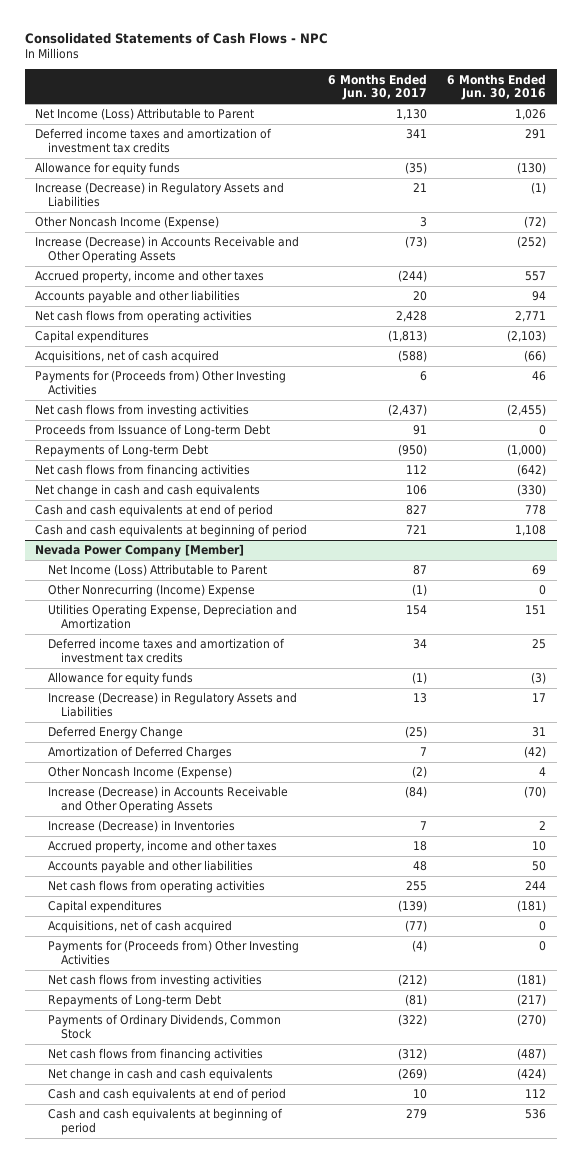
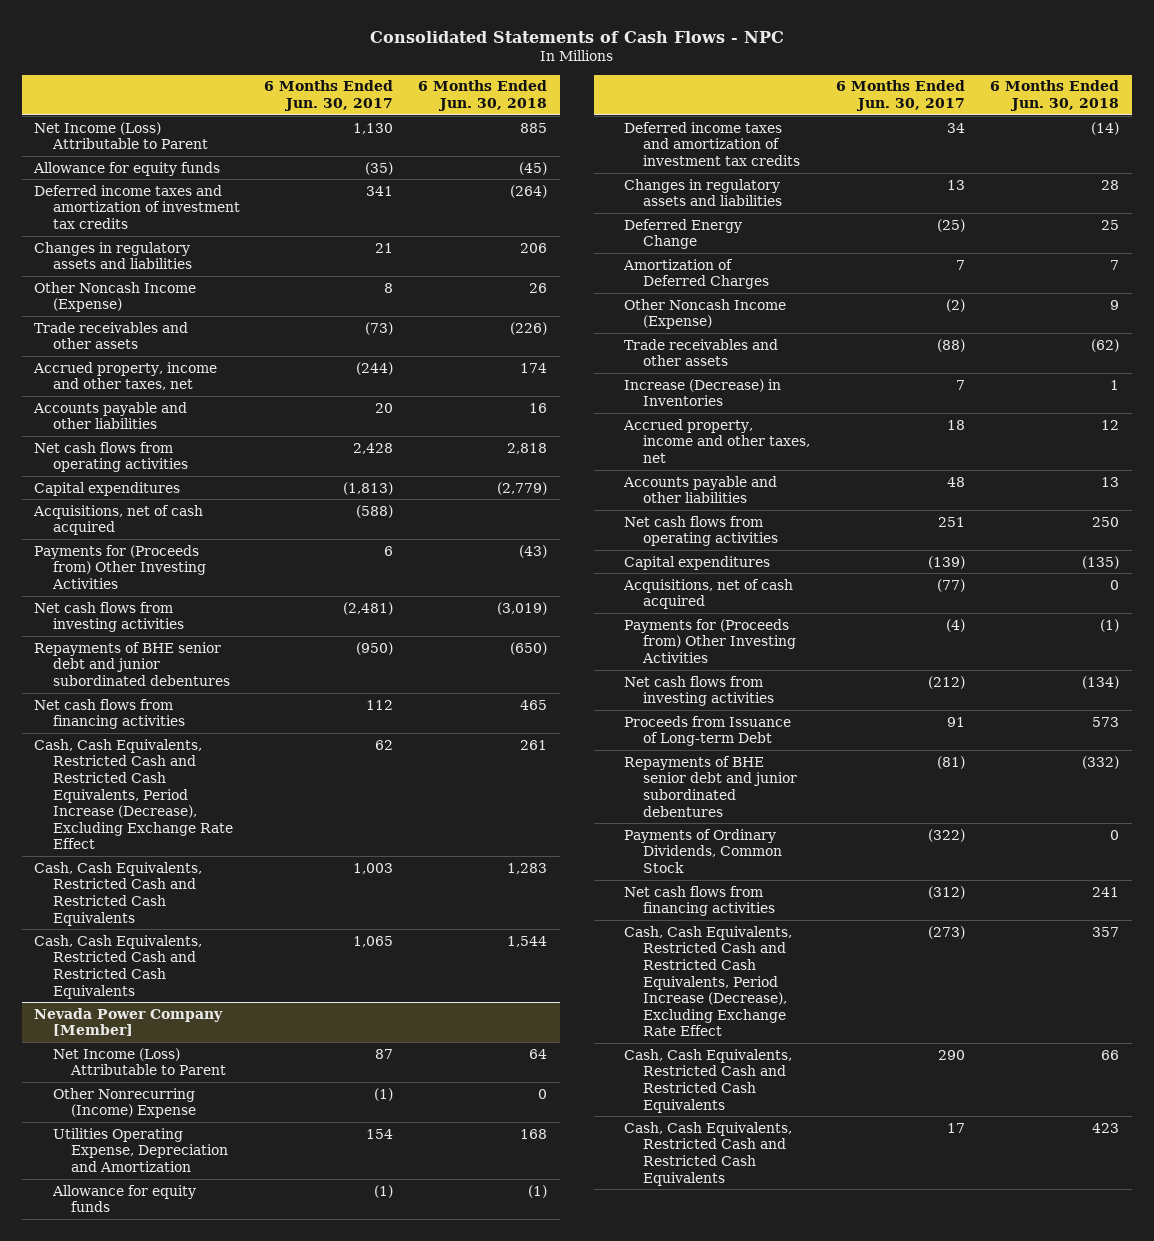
- | 6 Months Ended Jun. 30, 2017 | 6 Months Ended Jun. 30, 2016
+ | 6 Months Ended Jun. 30, 2017 | 6 Months Ended Jun. 30, 2018
- Increase (Decrease) in Regulatory Assets and Liabilities | 21 | (1)
- Other Noncash Income (Expense) | 3 | (72)
- Increase (Decrease) in Accounts Receivable and Other Operating Assets | (73) | (252)
- Accrued property, income and other taxes | (244) | 557
moved down: Deferred income taxes and amortization of investment tax credits | 341 | (264)
+ Changes in regulatory assets and liabilities | 21 | 206
+ Other Noncash Income (Expense) | 8 | 26
+ Trade receivables and other assets | (73) | (226)
+ Accrued property, income and other taxes, net | (244) | 174
- Net cash flows from investing activities | (2,437) | (2,455)
- Proceeds from Issuance of Long-term Debt | 91 | 0
- Repayments of Long-term Debt | (950) | (1,000)
+ Net cash flows from investing activities | (2,481) | (3,019)
+ Repayments of BHE senior debt and junior subordinated debentures | (950) | (650)
- Net change in cash and cash equivalents | 106 | (330)
- Cash and cash equivalents at end of period | 827 | 778
- Cash and cash equivalents at beginning of period | 721 | 1,108
+ Cash, Cash Equivalents, Restricted Cash and Restricted Cash Equivalents, Period Increase (Decrease), Excluding Exchange Rate Effect | 62 | 261
+ Cash, Cash Equivalents, Restricted Cash and Restricted Cash Equivalents | 1,003 | 1,283
+ Cash, Cash Equivalents, Restricted Cash and Restricted Cash Equivalents | 1,065 | 1,544
@ Nevada Power Company [Member]
- Increase (Decrease) in Regulatory Assets and Liabilities | 13 | 17
moved down: Deferred income taxes and amortization of investment tax credits | 34 | (14)
+ Changes in regulatory assets and liabilities | 13 | 28
- Increase (Decrease) in Accounts Receivable and Other Operating Assets | (84) | (70)
+ Trade receivables and other assets | (88) | (62)
- Accrued property, income and other taxes | 18 | 10
+ Accrued property, income and other taxes, net | 18 | 12
- Net cash flows from operating activities | 255 | 244
+ Net cash flows from operating activities | 251 | 250
- Repayments of Long-term Debt | (81) | (217)
+ Proceeds from Issuance of Long-term Debt | 91 | 573
+ Repayments of BHE senior debt and junior subordinated debentures | (81) | (332)
- Net change in cash and cash equivalents | (269) | (424)
- Cash and cash equivalents at end of period | 10 | 112
- Cash and cash equivalents at beginning of period | 279 | 536
+ Cash, Cash Equivalents, Restricted Cash and Restricted Cash Equivalents, Period Increase (Decrease), Excluding Exchange Rate Effect | (273) | 357
+ Cash, Cash Equivalents, Restricted Cash and Restricted Cash Equivalents | 290 | 66
+ Cash, Cash Equivalents, Restricted Cash and Restricted Cash Equivalents | 17 | 423

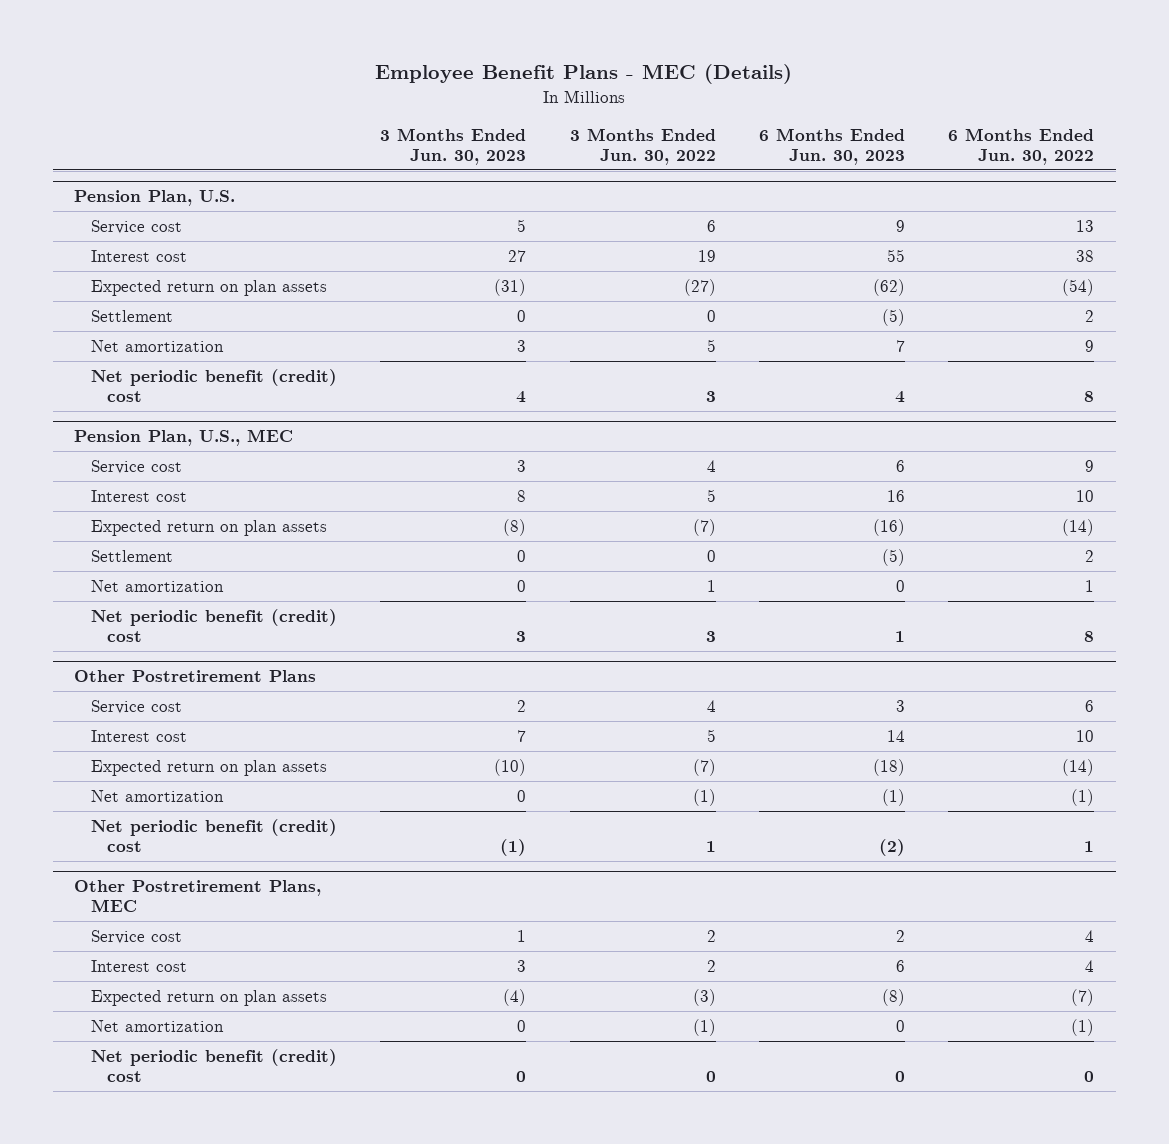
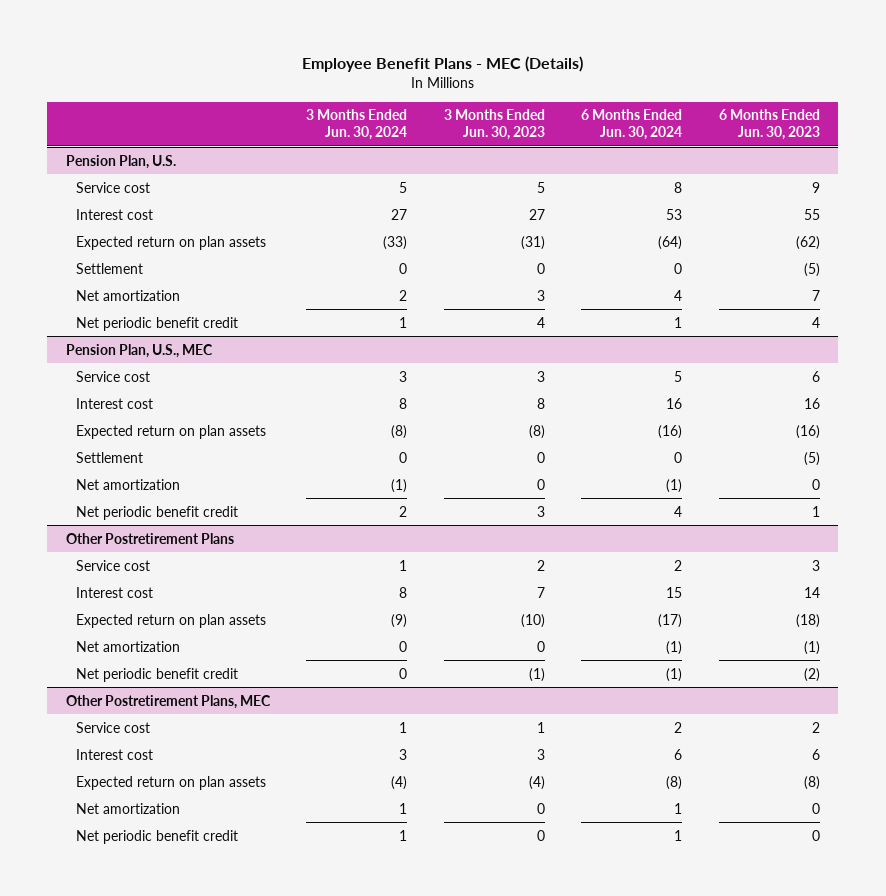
- | 3 Months Ended Jun. 30, 2023 | 3 Months Ended Jun. 30, 2022 | 6 Months Ended Jun. 30, 2023 | 6 Months Ended Jun. 30, 2022
+ | 3 Months Ended Jun. 30, 2024 | 3 Months Ended Jun. 30, 2023 | 6 Months Ended Jun. 30, 2024 | 6 Months Ended Jun. 30, 2023
@ Pension Plan, U.S.
- Net periodic benefit (credit) cost | 4 | 3 | 4 | 8
+ Net periodic benefit credit | 1 | 4 | 1 | 4
@ Pension Plan, U.S., MEC
- Net periodic benefit (credit) cost | 3 | 3 | 1 | 8
+ Net periodic benefit credit | 2 | 3 | 4 | 1
@ Other Postretirement Plans
- Net periodic benefit (credit) cost | (1) | 1 | (2) | 1
+ Net periodic benefit credit | 0 | (1) | (1) | (2)
@ Other Postretirement Plans, MEC
- Net periodic benefit (credit) cost | 0 | 0 | 0 | 0
+ Net periodic benefit credit | 1 | 0 | 1 | 0

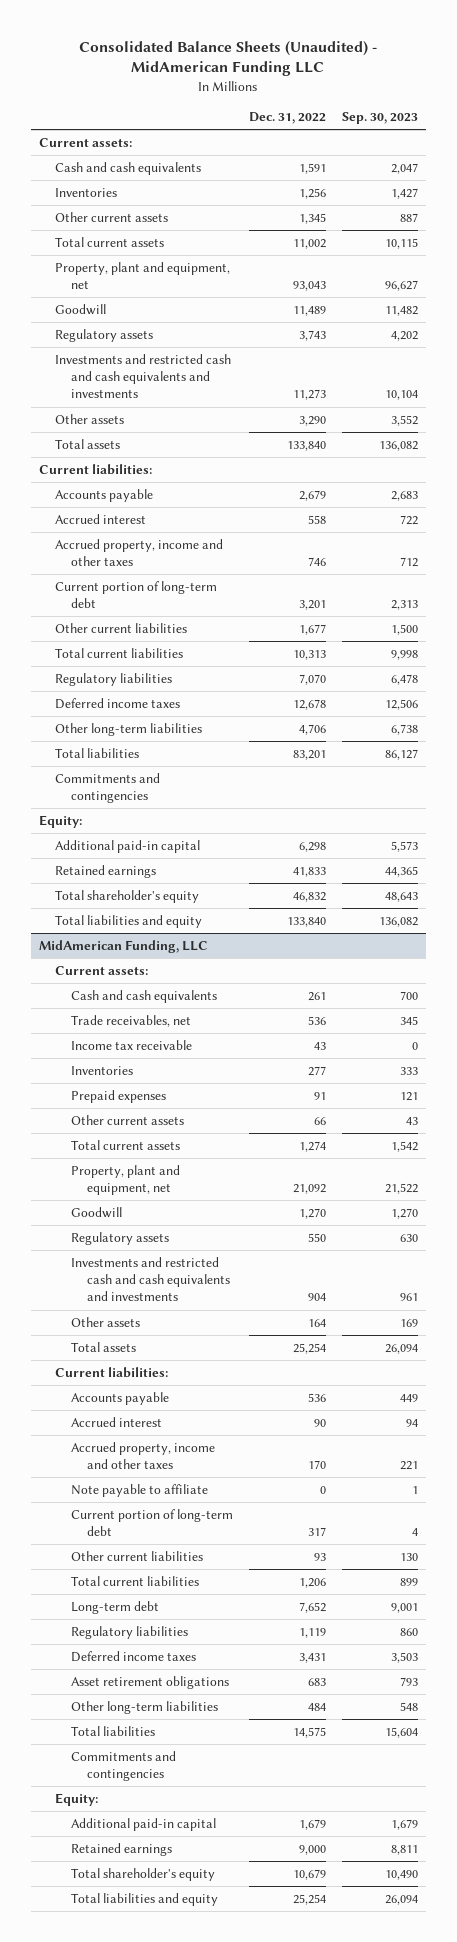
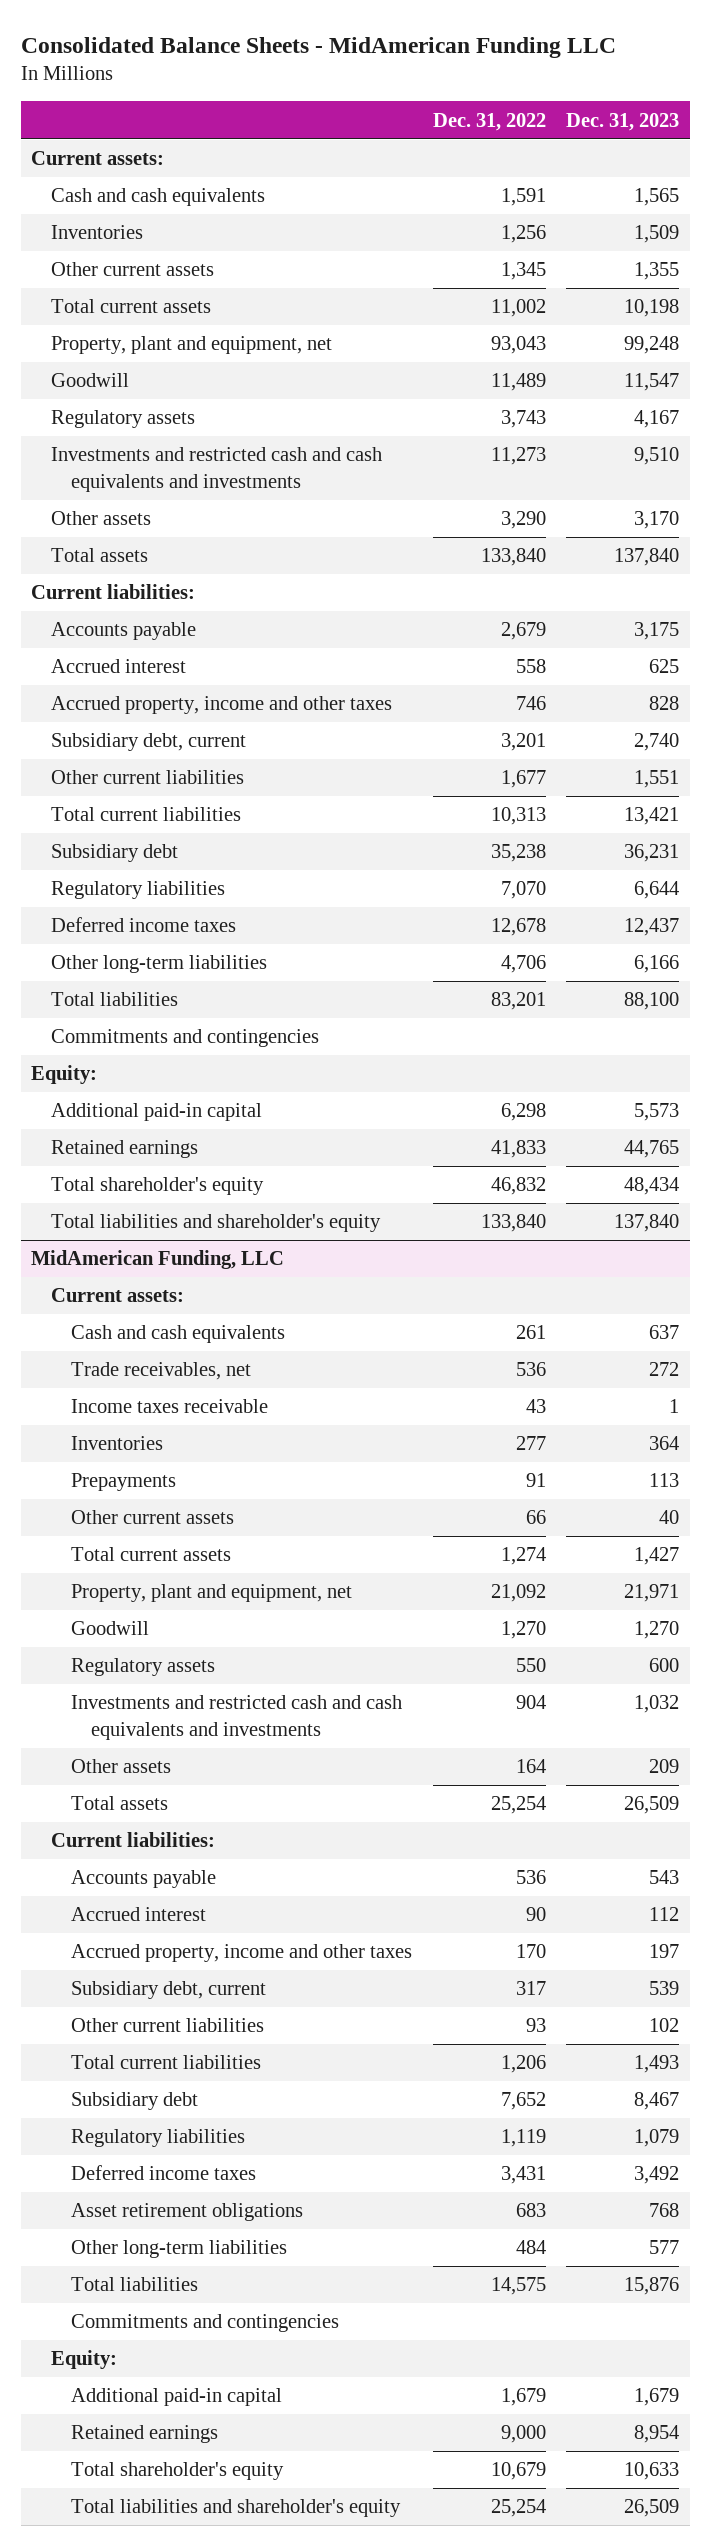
- Consolidated Balance Sheets (Unaudited) - MidAmerican Funding LLC
+ Consolidated Balance Sheets - MidAmerican Funding LLC
- | Dec. 31, 2022 | Sep. 30, 2023
+ | Dec. 31, 2022 | Dec. 31, 2023
- Current portion of long-term debt | 3,201 | 2,313
+ Subsidiary debt, current | 3,201 | 2,740
+ Subsidiary debt | 35,238 | 36,231
- Total liabilities and equity | 133,840 | 136,082
+ Total liabilities and shareholder's equity | 133,840 | 137,840
@ MidAmerican Funding, LLC
- Income tax receivable | 43 | 0
+ Income taxes receivable | 43 | 1
- Prepaid expenses | 91 | 121
+ Prepayments | 91 | 113
- Note payable to affiliate | 0 | 1
- Current portion of long-term debt | 317 | 4
+ Subsidiary debt, current | 317 | 539
- Long-term debt | 7,652 | 9,001
+ Subsidiary debt | 7,652 | 8,467
- Total liabilities and equity | 25,254 | 26,094
+ Total liabilities and shareholder's equity | 25,254 | 26,509

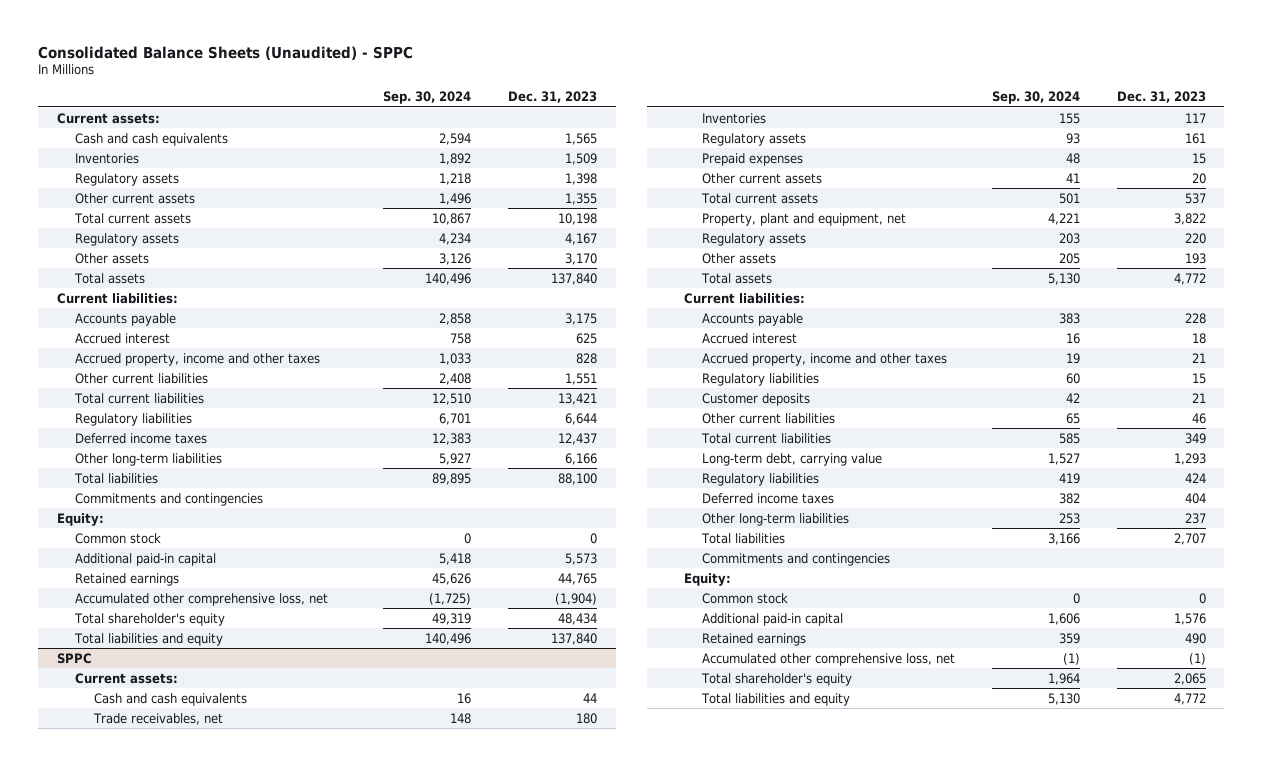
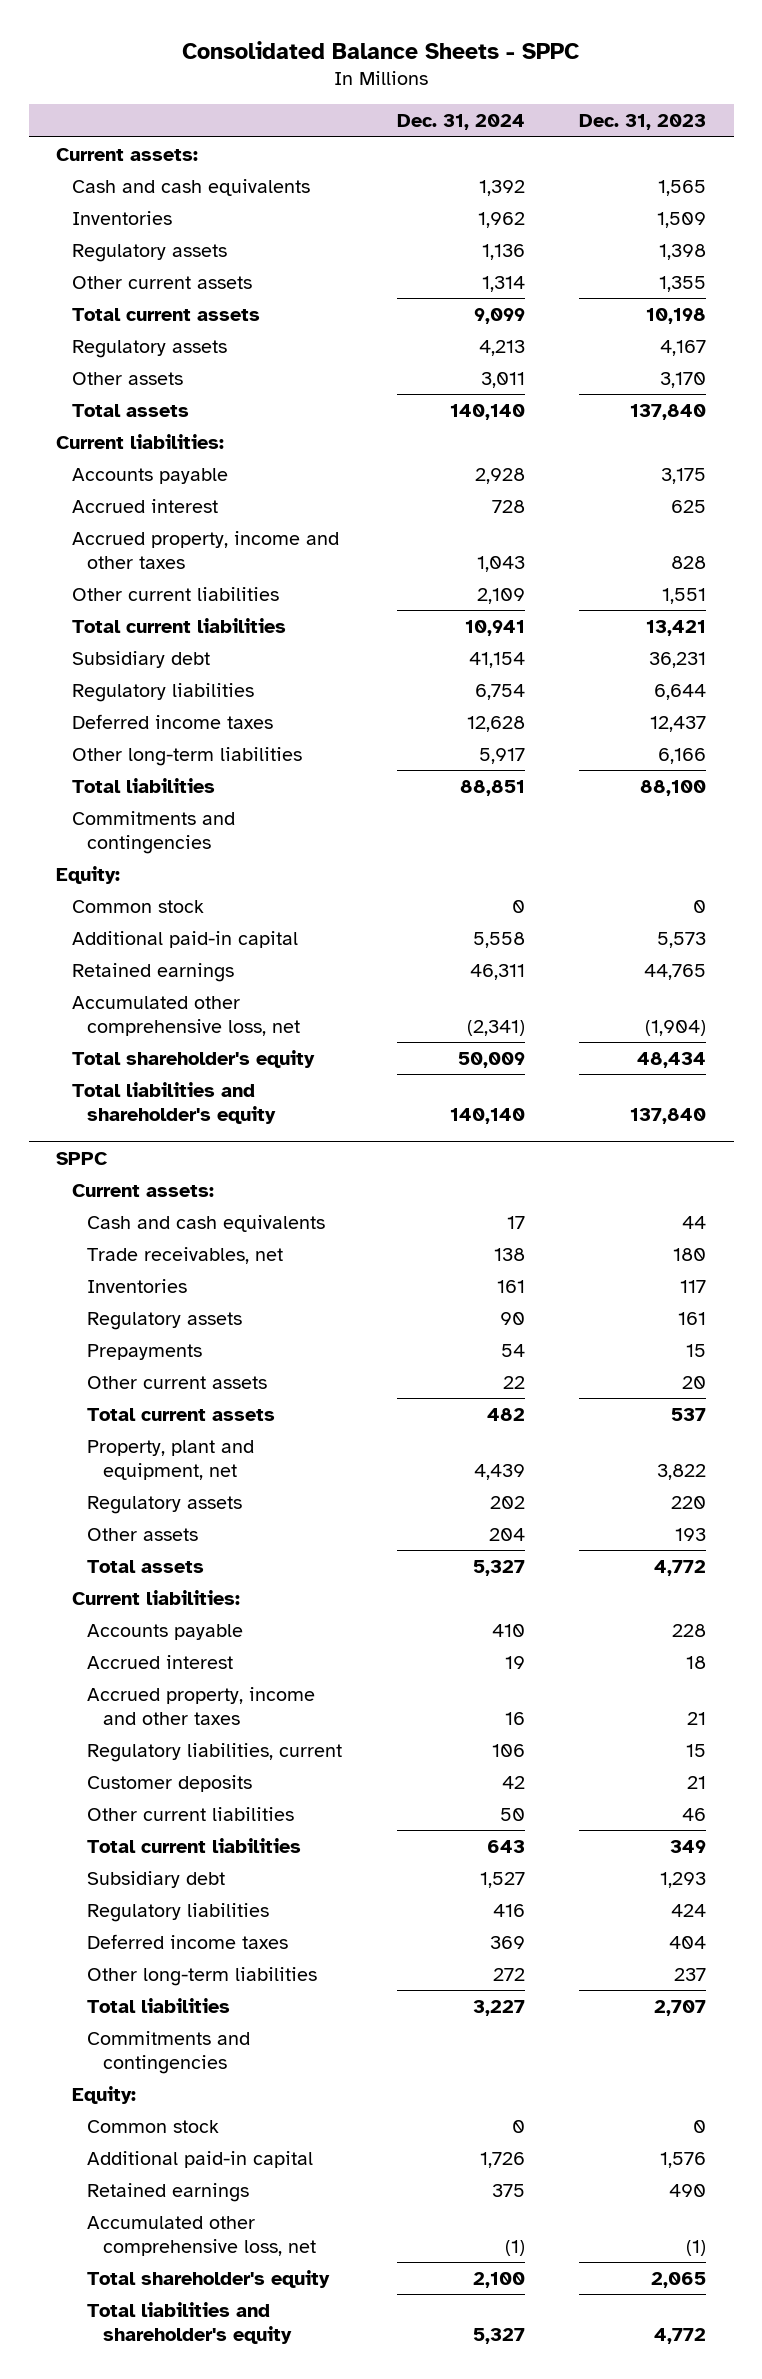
- Consolidated Balance Sheets (Unaudited) - SPPC
+ Consolidated Balance Sheets - SPPC
- | Sep. 30, 2024 | Dec. 31, 2023
+ | Dec. 31, 2024 | Dec. 31, 2023
+ Subsidiary debt | 41,154 | 36,231
- Total liabilities and equity | 140,496 | 137,840
+ Total liabilities and shareholder's equity | 140,140 | 137,840
@ SPPC
- Prepaid expenses | 48 | 15
+ Prepayments | 54 | 15
- Regulatory liabilities | 60 | 15
+ Regulatory liabilities, current | 106 | 15
- Long-term debt, carrying value | 1,527 | 1,293
+ Subsidiary debt | 1,527 | 1,293
- Total liabilities and equity | 5,130 | 4,772
+ Total liabilities and shareholder's equity | 5,327 | 4,772

